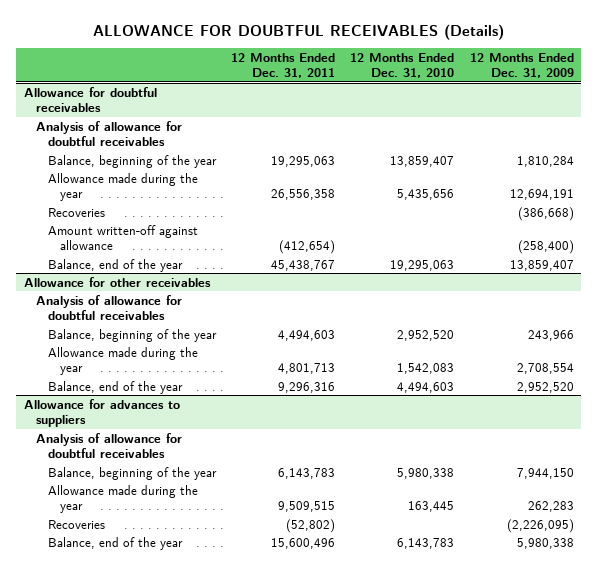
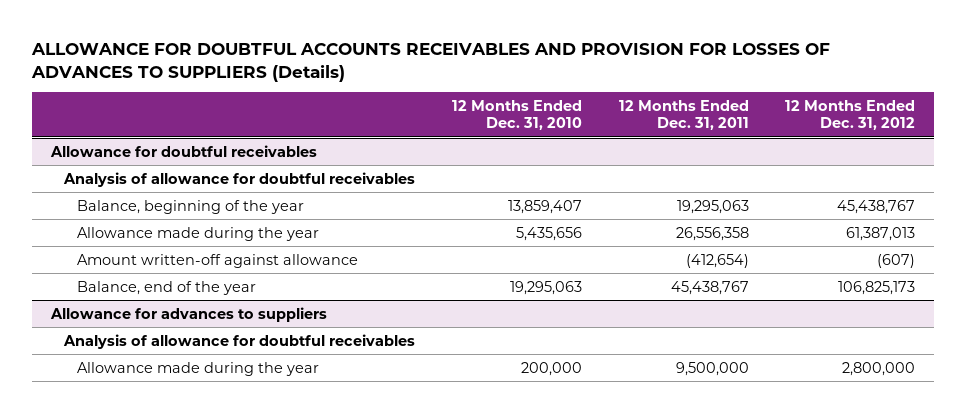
- ALLOWANCE FOR DOUBTFUL RECEIVABLES (Details)
+ ALLOWANCE FOR DOUBTFUL ACCOUNTS RECEIVABLES AND PROVISION FOR LOSSES OF ADVANCES TO SUPPLIERS (Details)
- | 12 Months Ended Dec. 31, 2011 | 12 Months Ended Dec. 31, 2010 | 12 Months Ended Dec. 31, 2009
+ | 12 Months Ended Dec. 31, 2010 | 12 Months Ended Dec. 31, 2011 | 12 Months Ended Dec. 31, 2012
@ Allowance for doubtful receivables
- Recoveries | | | (386,668)
- Allowance for other receivables
- Analysis of allowance for doubtful receivables
- Balance, beginning of the year | 4,494,603 | 2,952,520 | 243,966
- Allowance made during the year | 4,801,713 | 1,542,083 | 2,708,554
- Balance, end of the year | 9,296,316 | 4,494,603 | 2,952,520
@ Allowance for advances to suppliers
- Balance, beginning of the year | 6,143,783 | 5,980,338 | 7,944,150
- Allowance made during the year | 9,509,515 | 163,445 | 262,283
- Recoveries | (52,802) | | (2,226,095)
- Balance, end of the year | 15,600,496 | 6,143,783 | 5,980,338
+ Allowance made during the year | 200,000 | 9,500,000 | 2,800,000

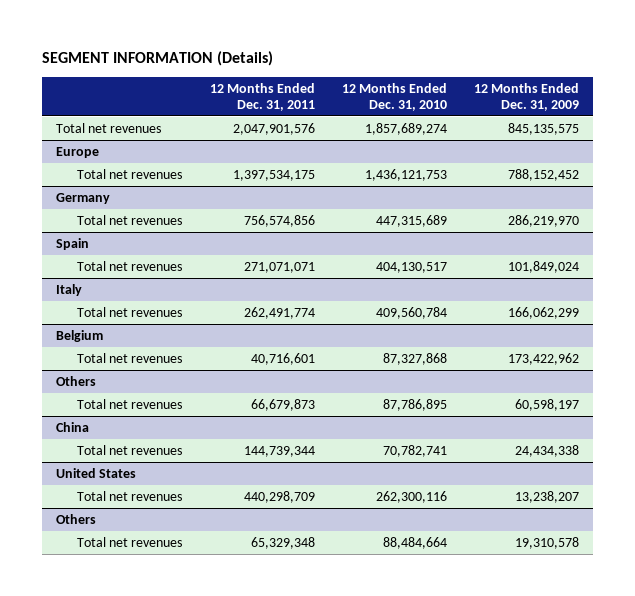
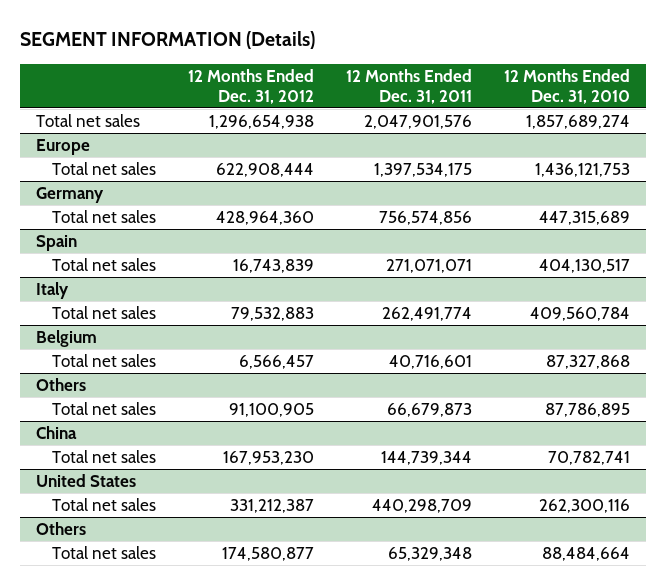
- | 12 Months Ended Dec. 31, 2011 | 12 Months Ended Dec. 31, 2010 | 12 Months Ended Dec. 31, 2009
+ | 12 Months Ended Dec. 31, 2012 | 12 Months Ended Dec. 31, 2011 | 12 Months Ended Dec. 31, 2010
- Total net revenues | 2,047,901,576 | 1,857,689,274 | 845,135,575
+ Total net sales | 1,296,654,938 | 2,047,901,576 | 1,857,689,274
@ Europe
- Total net revenues | 1,397,534,175 | 1,436,121,753 | 788,152,452
+ Total net sales | 622,908,444 | 1,397,534,175 | 1,436,121,753
@ Germany
- Total net revenues | 756,574,856 | 447,315,689 | 286,219,970
+ Total net sales | 428,964,360 | 756,574,856 | 447,315,689
@ Spain
- Total net revenues | 271,071,071 | 404,130,517 | 101,849,024
+ Total net sales | 16,743,839 | 271,071,071 | 404,130,517
@ Italy
- Total net revenues | 262,491,774 | 409,560,784 | 166,062,299
+ Total net sales | 79,532,883 | 262,491,774 | 409,560,784
@ Belgium
- Total net revenues | 40,716,601 | 87,327,868 | 173,422,962
+ Total net sales | 6,566,457 | 40,716,601 | 87,327,868
@ Others
- Total net revenues | 66,679,873 | 87,786,895 | 60,598,197
+ Total net sales | 91,100,905 | 66,679,873 | 87,786,895
@ China
- Total net revenues | 144,739,344 | 70,782,741 | 24,434,338
+ Total net sales | 167,953,230 | 144,739,344 | 70,782,741
@ United States
- Total net revenues | 440,298,709 | 262,300,116 | 13,238,207
+ Total net sales | 331,212,387 | 440,298,709 | 262,300,116
@ Others
- Total net revenues | 65,329,348 | 88,484,664 | 19,310,578
+ Total net sales | 174,580,877 | 65,329,348 | 88,484,664

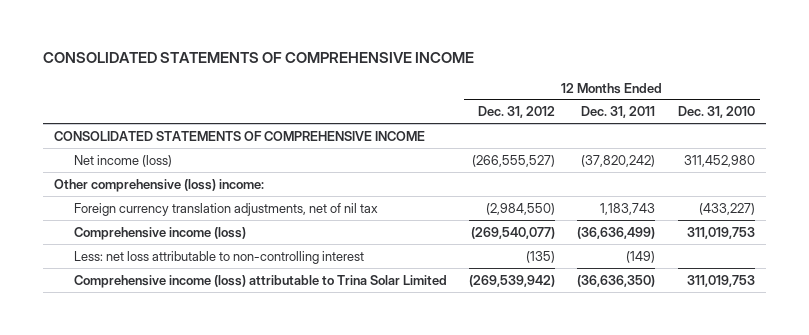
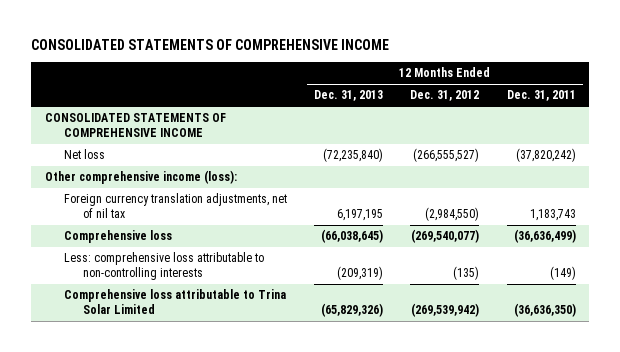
- | 12 Months Ended Dec. 31, 2012 | 12 Months Ended Dec. 31, 2011 | 12 Months Ended Dec. 31, 2010
+ | 12 Months Ended Dec. 31, 2013 | 12 Months Ended Dec. 31, 2012 | 12 Months Ended Dec. 31, 2011
- Net income (loss) | (266,555,527) | (37,820,242) | 311,452,980
- Other comprehensive (loss) income:
+ Net loss | (72,235,840) | (266,555,527) | (37,820,242)
+ Other comprehensive income (loss):
- Comprehensive income (loss) | (269,540,077) | (36,636,499) | 311,019,753
- Less: net loss attributable to non-controlling interest | (135) | (149) |
- Comprehensive income (loss) attributable to Trina Solar Limited | (269,539,942) | (36,636,350) | 311,019,753
+ Comprehensive loss | (66,038,645) | (269,540,077) | (36,636,499)
+ Less: comprehensive loss attributable to non-controlling interests | (209,319) | (135) | (149)
+ Comprehensive loss attributable to Trina Solar Limited | (65,829,326) | (269,539,942) | (36,636,350)

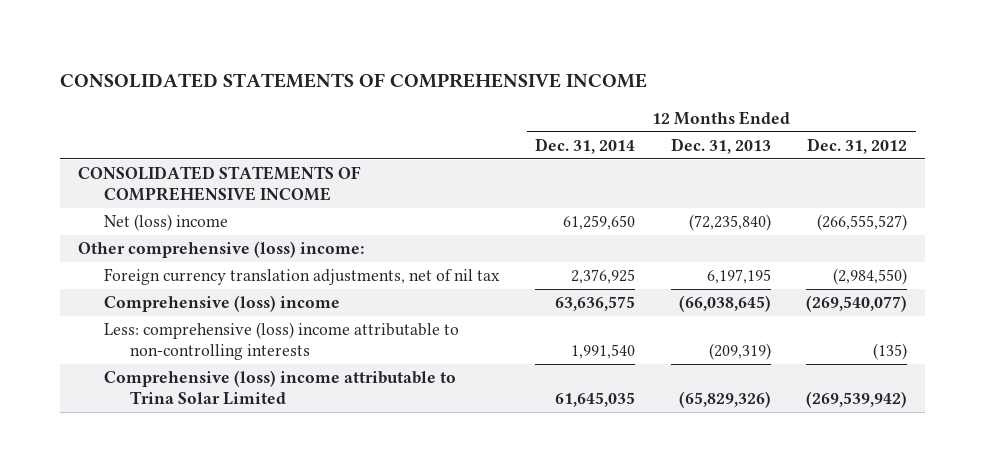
- | 12 Months Ended Dec. 31, 2013 | 12 Months Ended Dec. 31, 2012 | 12 Months Ended Dec. 31, 2011
+ | 12 Months Ended Dec. 31, 2014 | 12 Months Ended Dec. 31, 2013 | 12 Months Ended Dec. 31, 2012
- Net loss | (72,235,840) | (266,555,527) | (37,820,242)
- Other comprehensive income (loss):
+ Net (loss) income | 61,259,650 | (72,235,840) | (266,555,527)
+ Other comprehensive (loss) income:
- Comprehensive loss | (66,038,645) | (269,540,077) | (36,636,499)
- Less: comprehensive loss attributable to non-controlling interests | (209,319) | (135) | (149)
- Comprehensive loss attributable to Trina Solar Limited | (65,829,326) | (269,539,942) | (36,636,350)
+ Comprehensive (loss) income | 63,636,575 | (66,038,645) | (269,540,077)
+ Less: comprehensive (loss) income attributable to non-controlling interests | 1,991,540 | (209,319) | (135)
+ Comprehensive (loss) income attributable to Trina Solar Limited | 61,645,035 | (65,829,326) | (269,539,942)

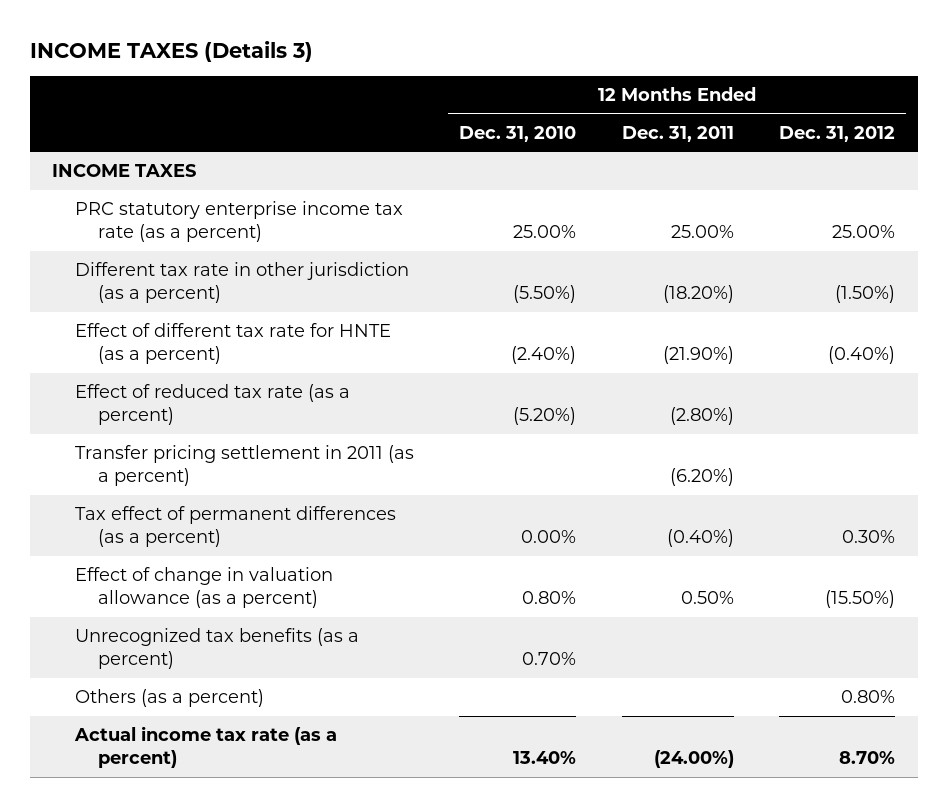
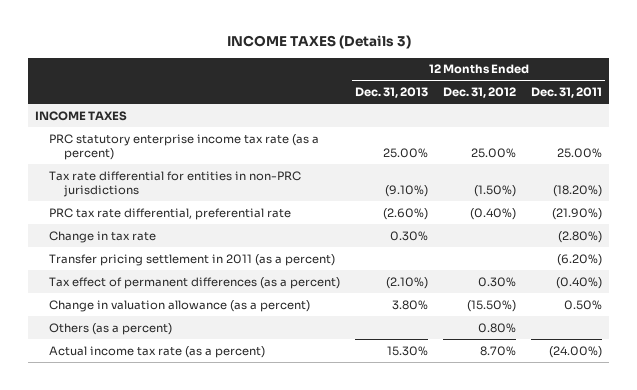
- | 12 Months Ended Dec. 31, 2010 | 12 Months Ended Dec. 31, 2011 | 12 Months Ended Dec. 31, 2012
+ | 12 Months Ended Dec. 31, 2013 | 12 Months Ended Dec. 31, 2012 | 12 Months Ended Dec. 31, 2011
- Different tax rate in other jurisdiction (as a percent) | (5.50%) | (18.20%) | (1.50%)
- Effect of different tax rate for HNTE (as a percent) | (2.40%) | (21.90%) | (0.40%)
- Effect of reduced tax rate (as a percent) | (5.20%) | (2.80%) |
+ Tax rate differential for entities in non-PRC jurisdictions | (9.10%) | (1.50%) | (18.20%)
+ PRC tax rate differential, preferential rate | (2.60%) | (0.40%) | (21.90%)
+ Change in tax rate | 0.30% | | (2.80%)
- Effect of change in valuation allowance (as a percent) | 0.80% | 0.50% | (15.50%)
- Unrecognized tax benefits (as a percent) | 0.70% | |
+ Change in valuation allowance (as a percent) | 3.80% | (15.50%) | 0.50%

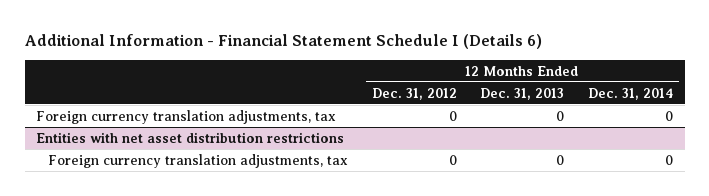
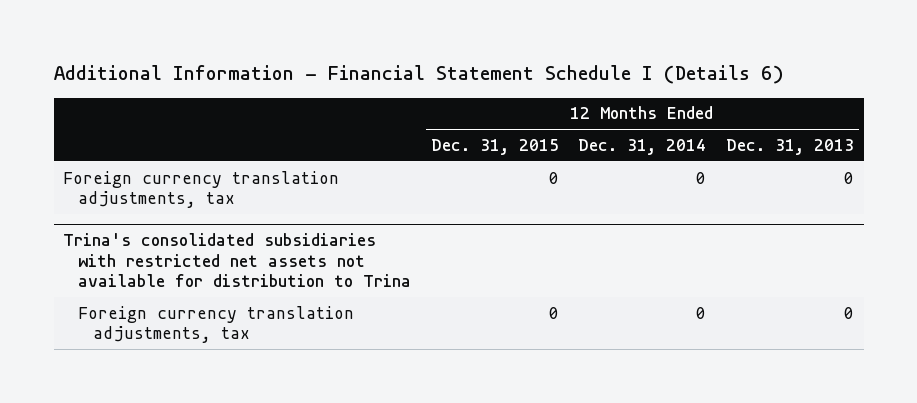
- | 12 Months Ended Dec. 31, 2012 | 12 Months Ended Dec. 31, 2013 | 12 Months Ended Dec. 31, 2014
+ | 12 Months Ended Dec. 31, 2015 | 12 Months Ended Dec. 31, 2014 | 12 Months Ended Dec. 31, 2013
- Entities with net asset distribution restrictions
+ Trina's consolidated subsidiaries with restricted net assets not available for distribution to Trina

